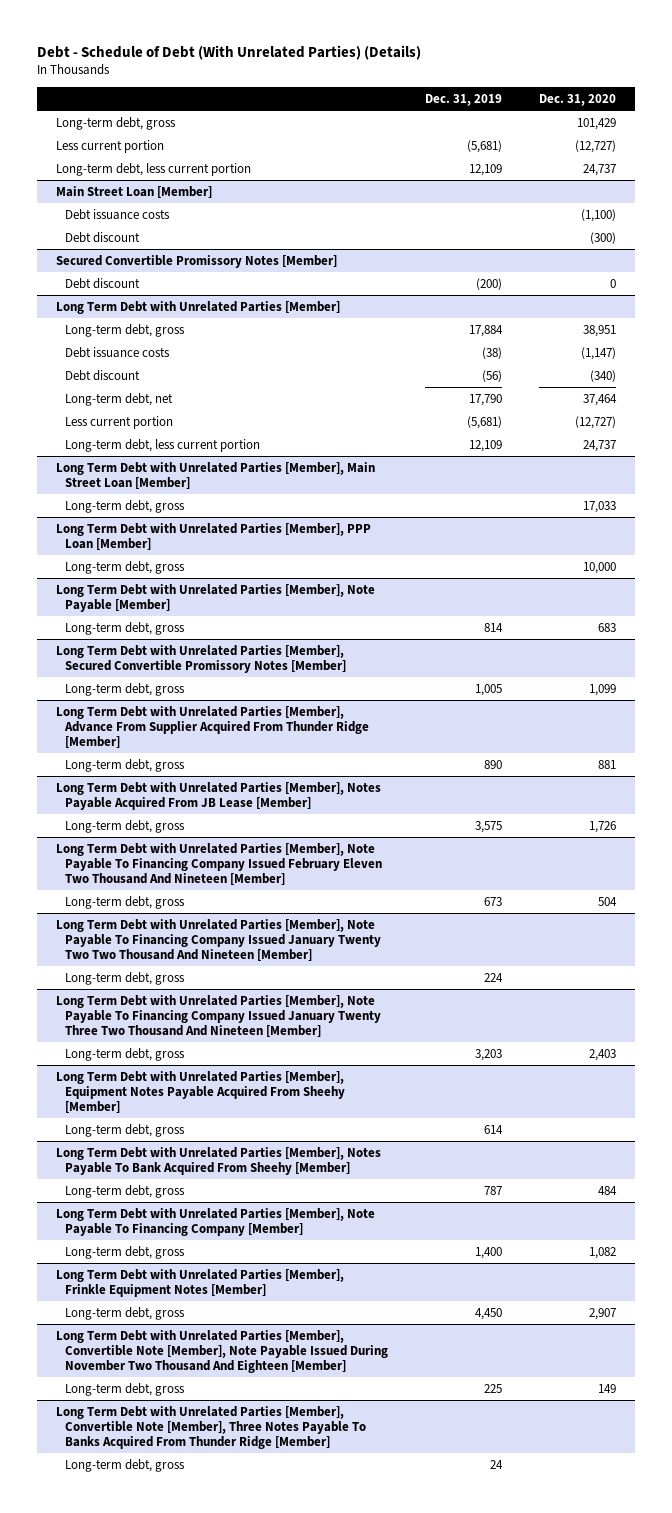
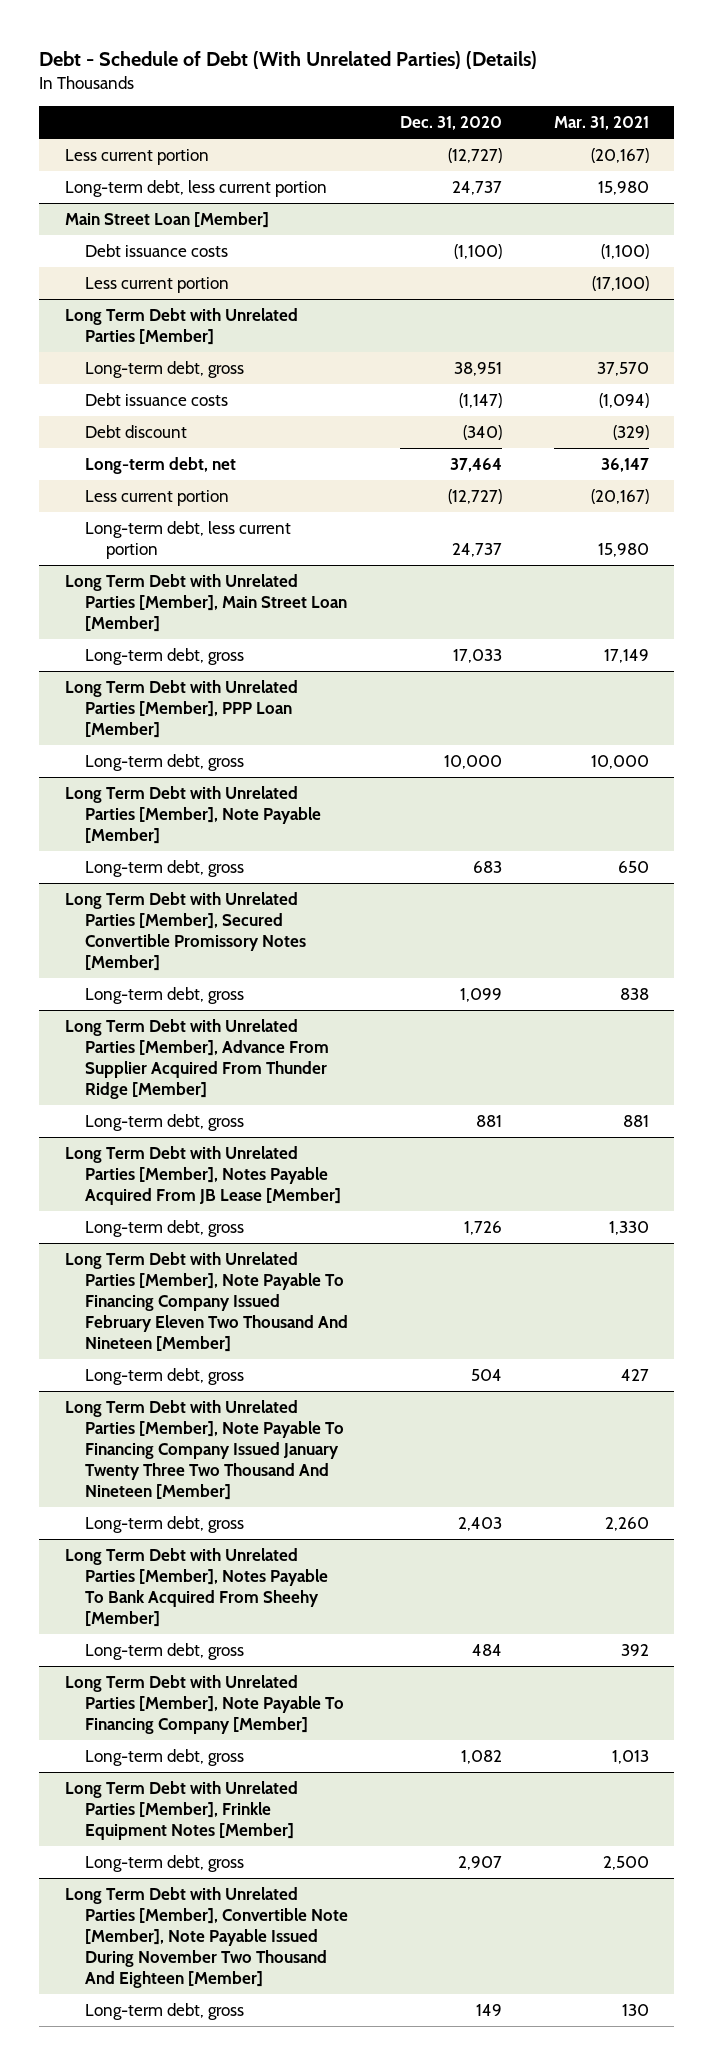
- | Dec. 31, 2019 | Dec. 31, 2020
+ | Dec. 31, 2020 | Mar. 31, 2021
- Long-term debt, gross | | 101,429
@ Main Street Loan [Member]
- Debt discount | | (300)
- Secured Convertible Promissory Notes [Member]
- Debt discount | (200) | 0
@ Main Street Loan [Member]
+ Less current portion | | (17,100)
- Long Term Debt with Unrelated Parties [Member], Note Payable To Financing Company Issued January Twenty Two Two Thousand And Nineteen [Member]
- Long-term debt, gross | 224 |
- Long Term Debt with Unrelated Parties [Member], Equipment Notes Payable Acquired From Sheehy [Member]
- Long-term debt, gross | 614 |
- Long Term Debt with Unrelated Parties [Member], Convertible Note [Member], Three Notes Payable To Banks Acquired From Thunder Ridge [Member]
- Long-term debt, gross | 24 |

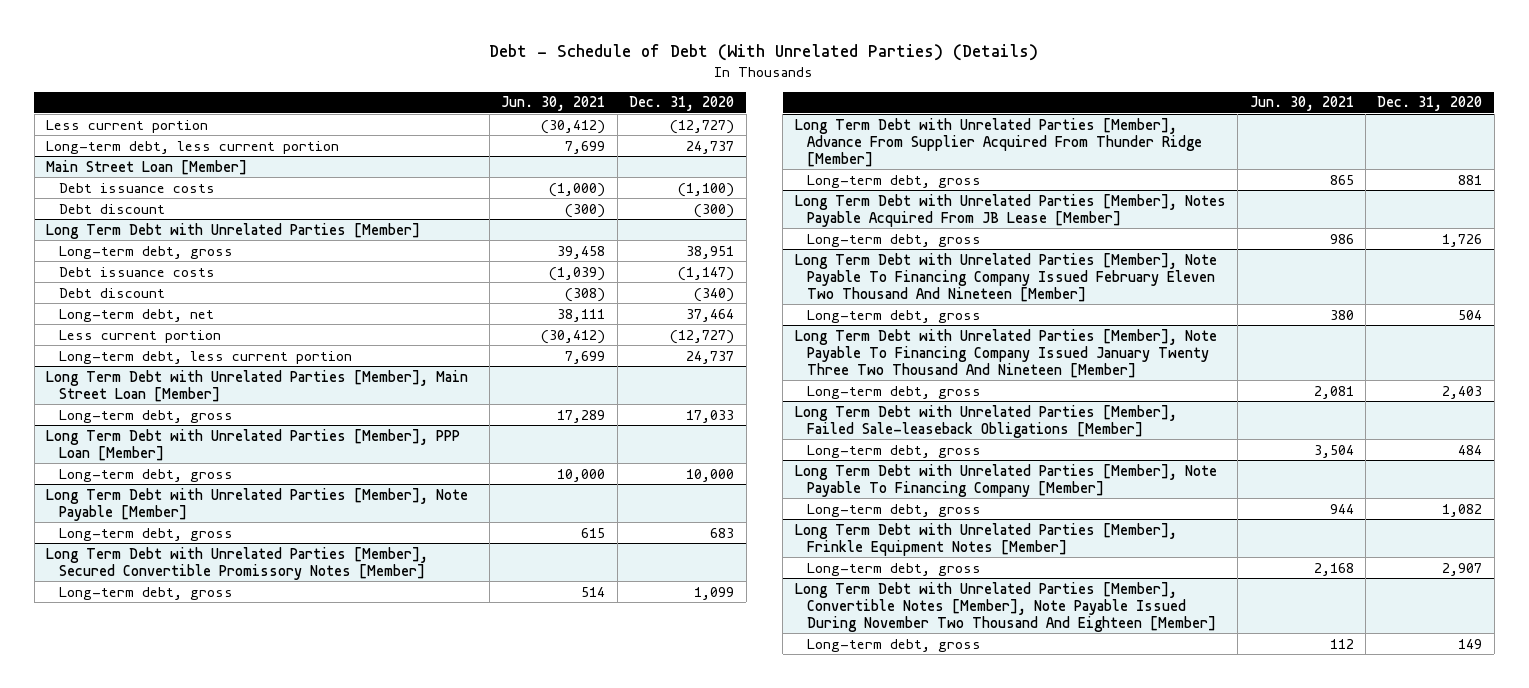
- | Dec. 31, 2020 | Mar. 31, 2021
+ | Jun. 30, 2021 | Dec. 31, 2020
@ Main Street Loan [Member]
- Less current portion | | (17,100)
+ Debt discount | (300) | (300)
- Long Term Debt with Unrelated Parties [Member], Notes Payable To Bank Acquired From Sheehy [Member]
+ Long Term Debt with Unrelated Parties [Member], Failed Sale-leaseback Obligations [Member]
- Long Term Debt with Unrelated Parties [Member], Convertible Note [Member], Note Payable Issued During November Two Thousand And Eighteen [Member]
+ Long Term Debt with Unrelated Parties [Member], Convertible Notes [Member], Note Payable Issued During November Two Thousand And Eighteen [Member]

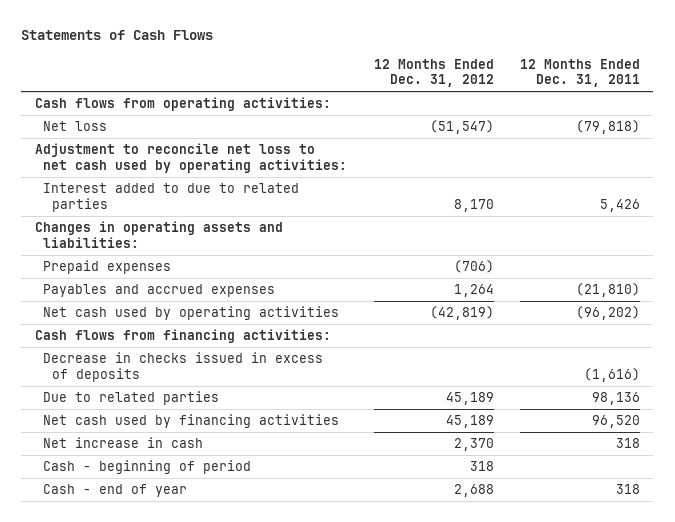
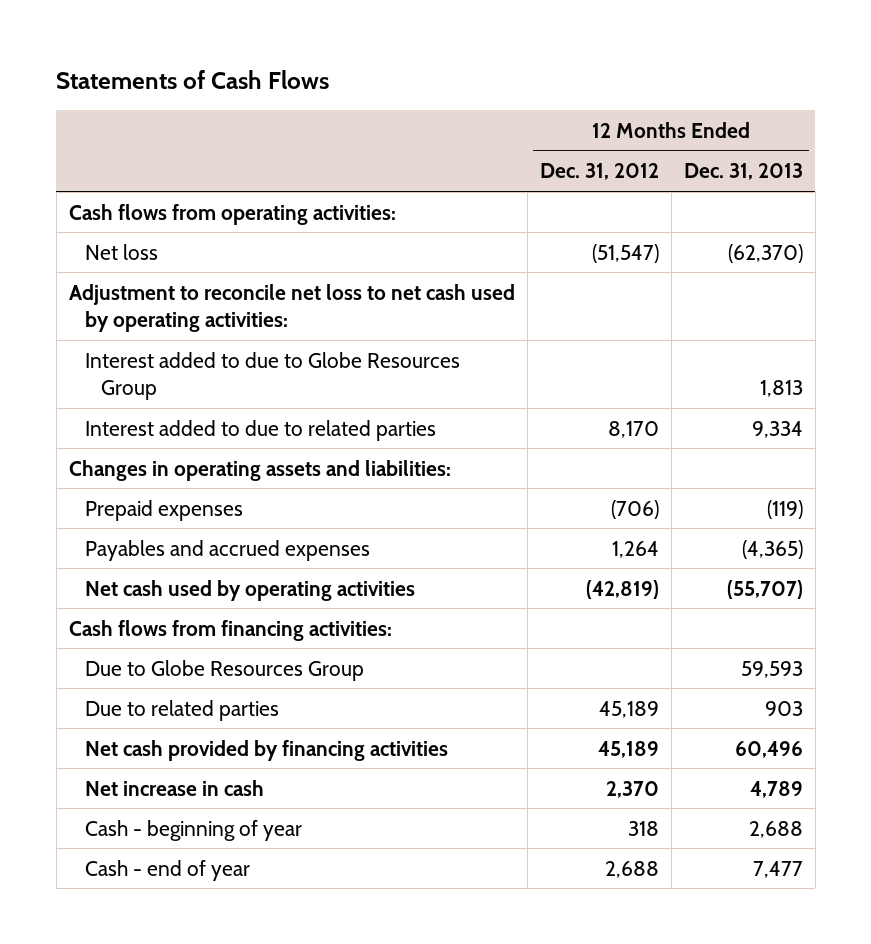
- | 12 Months Ended Dec. 31, 2012 | 12 Months Ended Dec. 31, 2011
+ | 12 Months Ended Dec. 31, 2012 | 12 Months Ended Dec. 31, 2013
+ Interest added to due to Globe Resources Group | | 1,813
- Decrease in checks issued in excess of deposits | | (1,616)
+ Due to Globe Resources Group | | 59,593
- Net cash used by financing activities | 45,189 | 96,520
+ Net cash provided by financing activities | 45,189 | 60,496
- Cash - beginning of period | 318 |
+ Cash - beginning of year | 318 | 2,688

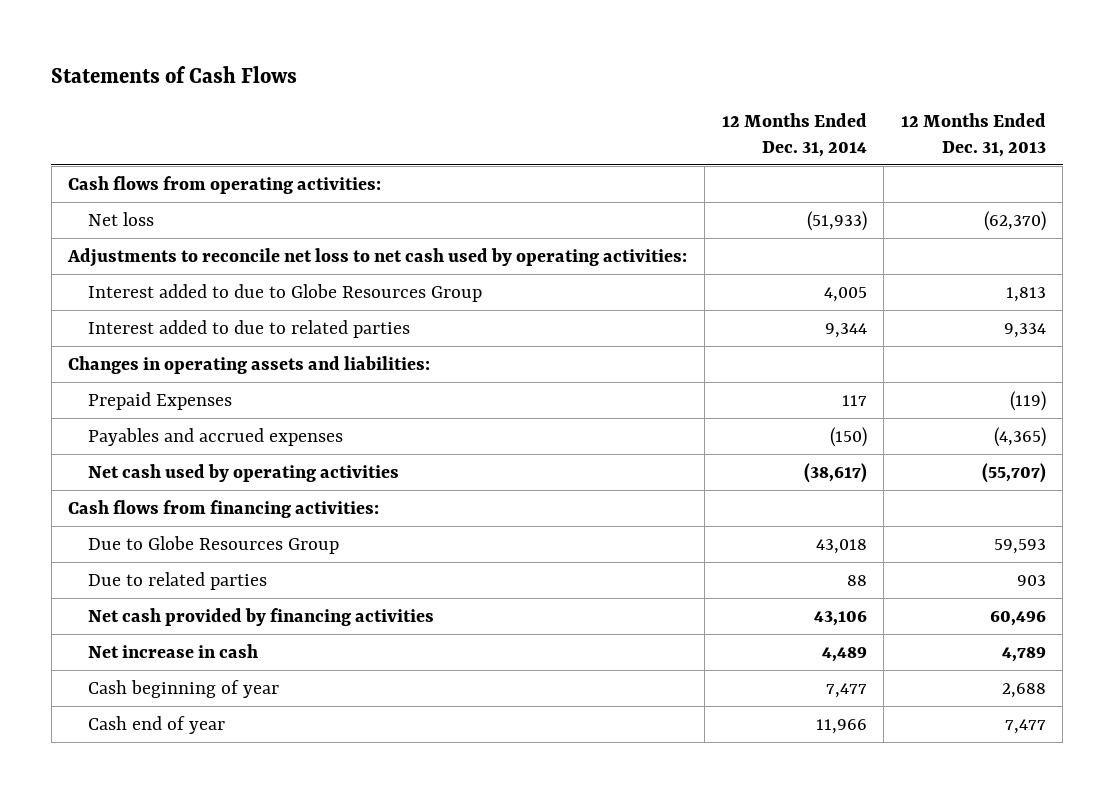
- | 12 Months Ended Dec. 31, 2012 | 12 Months Ended Dec. 31, 2013
+ | 12 Months Ended Dec. 31, 2014 | 12 Months Ended Dec. 31, 2013
- Adjustment to reconcile net loss to net cash used by operating activities:
+ Adjustments to reconcile net loss to net cash used by operating activities:
- Prepaid expenses | (706) | (119)
+ Prepaid Expenses | 117 | (119)
- Cash - beginning of year | 318 | 2,688
- Cash - end of year | 2,688 | 7,477
+ Cash beginning of year | 7,477 | 2,688
+ Cash end of year | 11,966 | 7,477

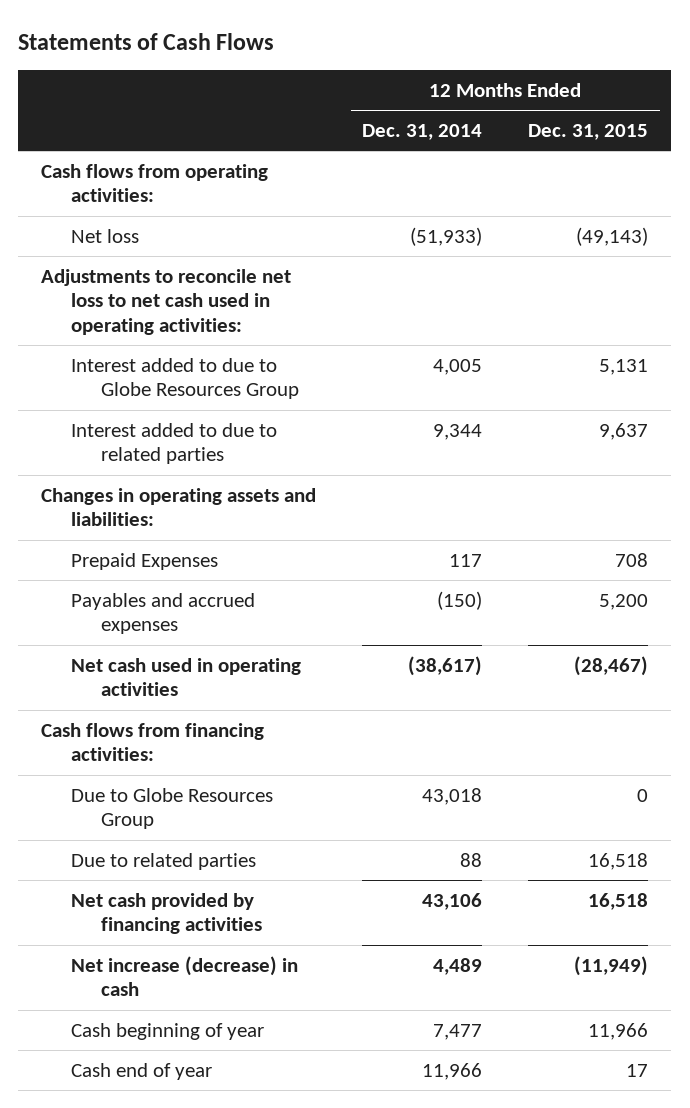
- | 12 Months Ended Dec. 31, 2014 | 12 Months Ended Dec. 31, 2013
+ | 12 Months Ended Dec. 31, 2014 | 12 Months Ended Dec. 31, 2015
- Adjustments to reconcile net loss to net cash used by operating activities:
+ Adjustments to reconcile net loss to net cash used in operating activities:
- Net cash used by operating activities | (38,617) | (55,707)
+ Net cash used in operating activities | (38,617) | (28,467)
- Net increase in cash | 4,489 | 4,789
+ Net increase (decrease) in cash | 4,489 | (11,949)

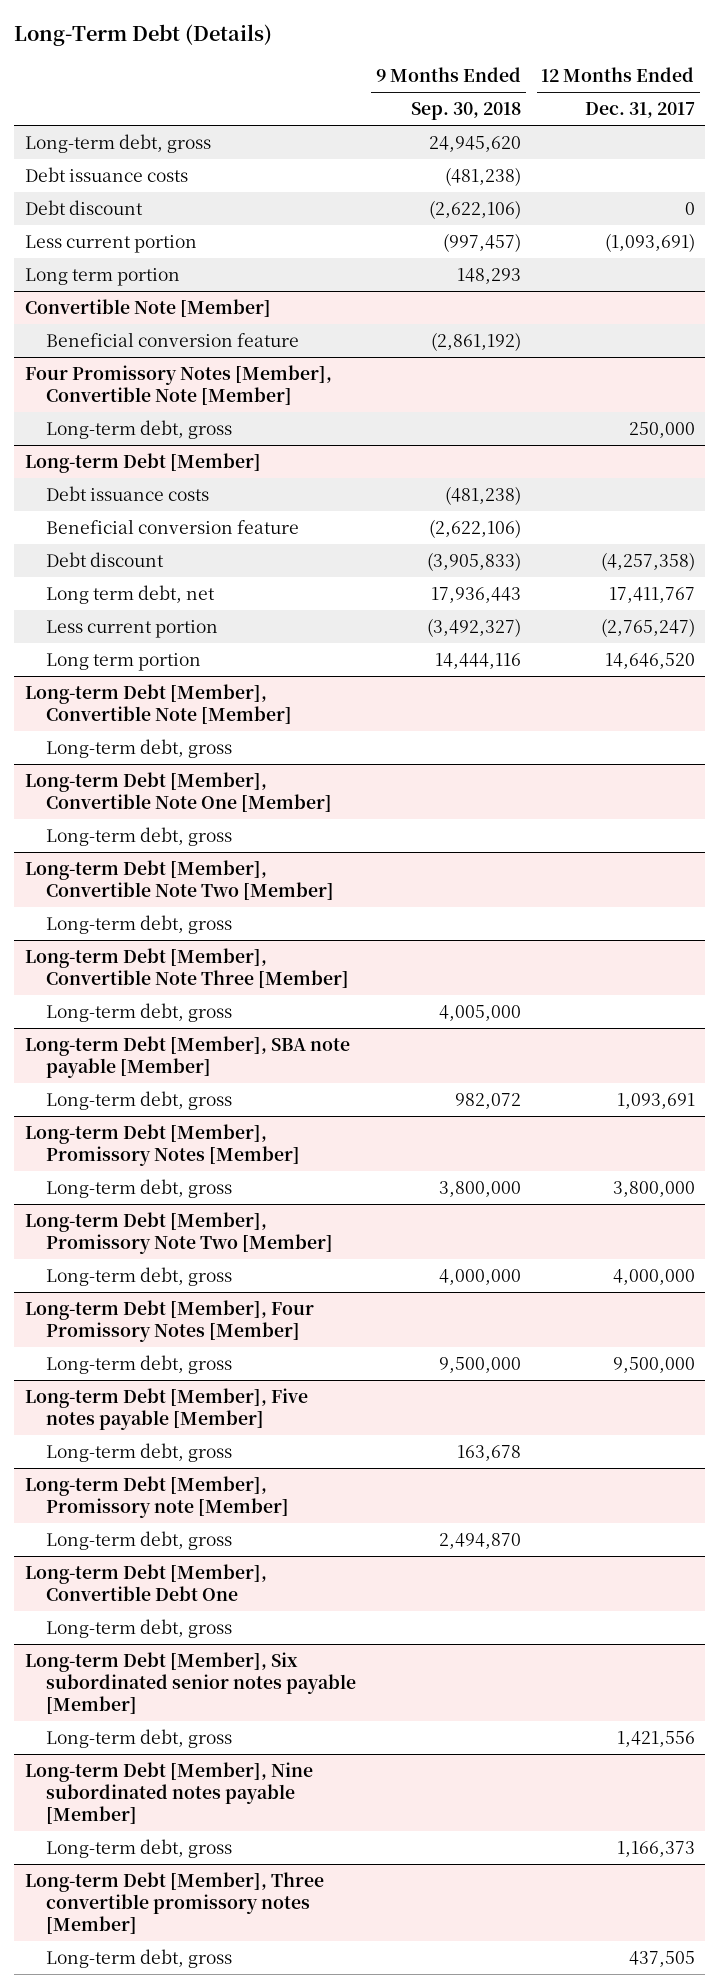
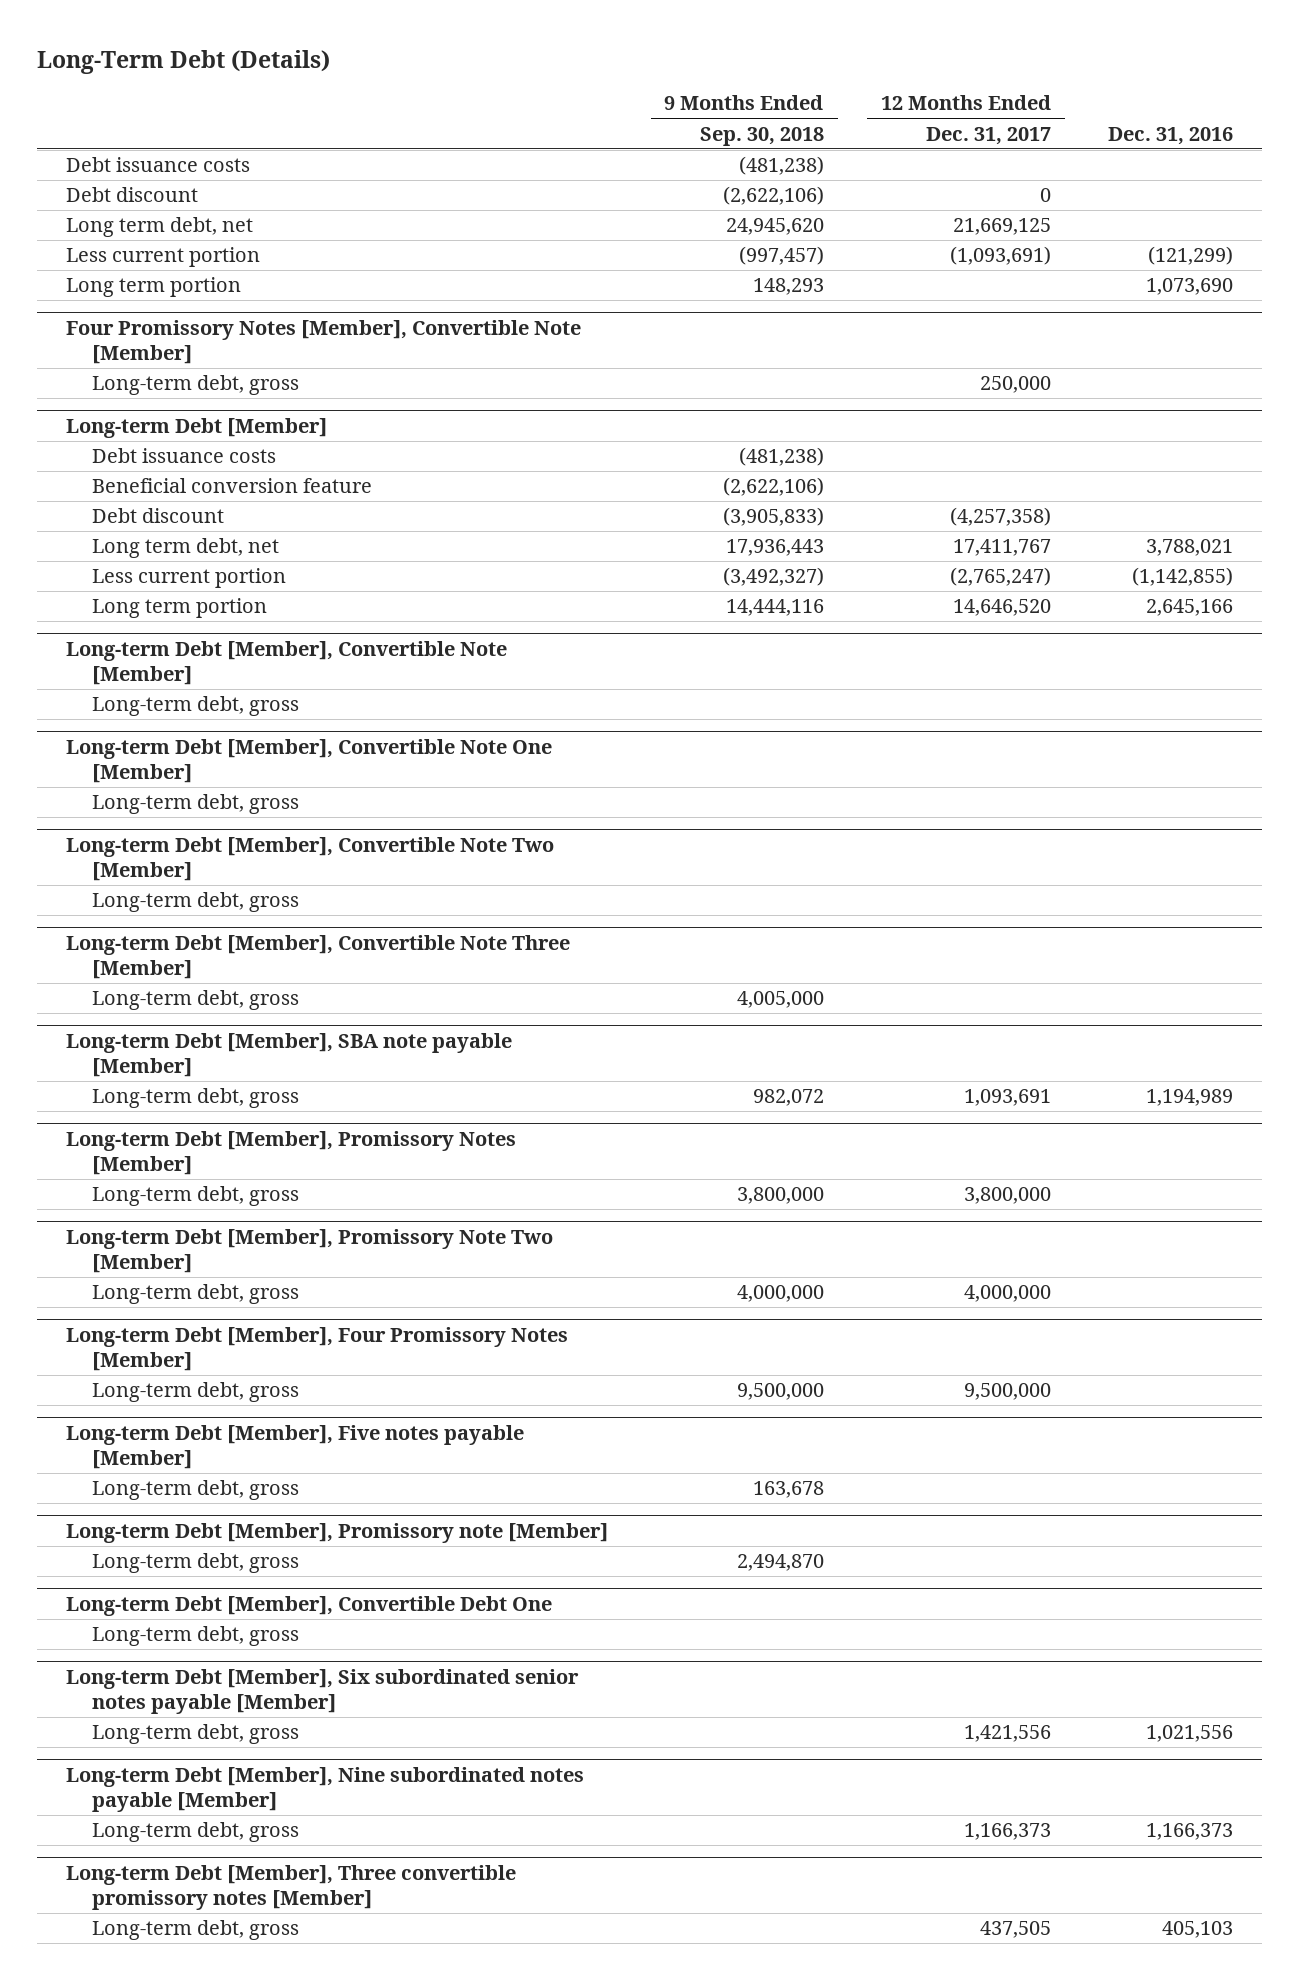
- | 9 Months Ended Sep. 30, 2018 | 12 Months Ended Dec. 31, 2017
+ | 9 Months Ended Sep. 30, 2018 | 12 Months Ended Dec. 31, 2017 | Dec. 31, 2016
- Long-term debt, gross | 24,945,620 |
+ Long term debt, net | 24,945,620 | 21,669,125 |
- Convertible Note [Member]
- Beneficial conversion feature | (2,861,192) |

